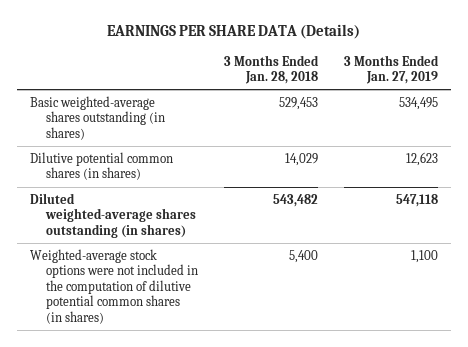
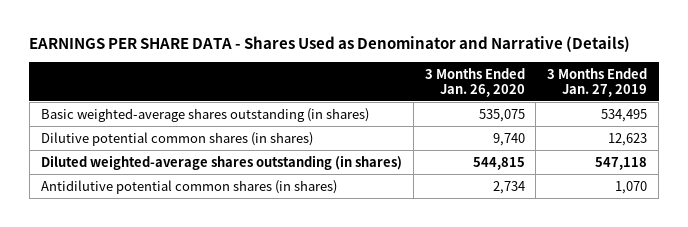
- EARNINGS PER SHARE DATA (Details)
+ EARNINGS PER SHARE DATA - Shares Used as Denominator and Narrative (Details)
- | 3 Months Ended Jan. 28, 2018 | 3 Months Ended Jan. 27, 2019
+ | 3 Months Ended Jan. 26, 2020 | 3 Months Ended Jan. 27, 2019
- Weighted-average stock options were not included in the computation of dilutive potential common shares (in shares) | 5,400 | 1,100
+ Antidilutive potential common shares (in shares) | 2,734 | 1,070

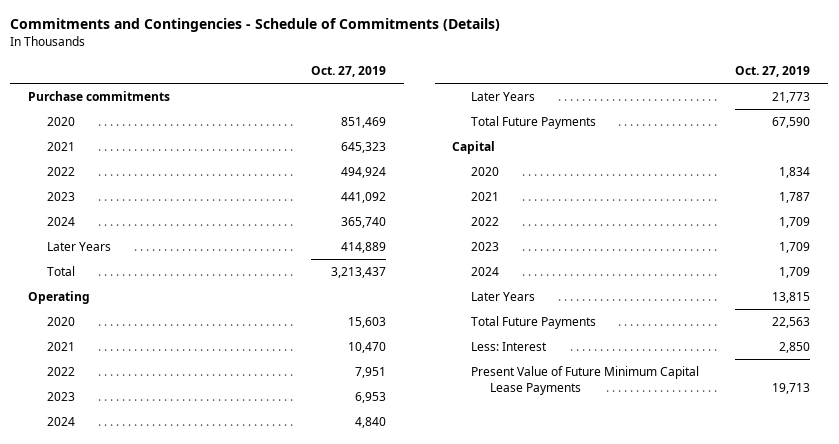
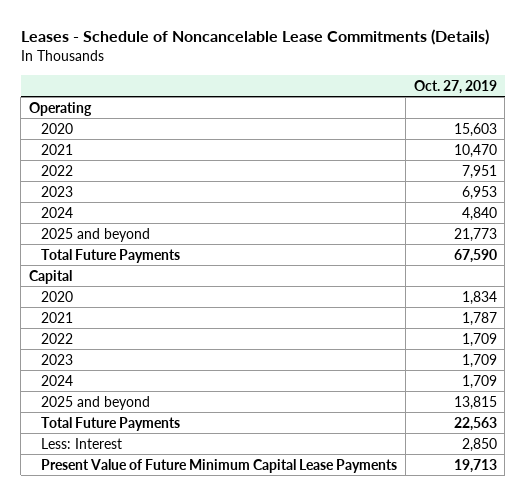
- Commitments and Contingencies - Schedule of Commitments (Details)
+ Leases - Schedule of Noncancelable Lease Commitments (Details)
- Purchase commitments
- 2020 | 851,469
- 2021 | 645,323
- 2022 | 494,924
- 2023 | 441,092
- 2024 | 365,740
- Later Years | 414,889
- Total | 3,213,437
- Later Years | 21,773
+ 2025 and beyond | 21,773
- Later Years | 13,815
+ 2025 and beyond | 13,815

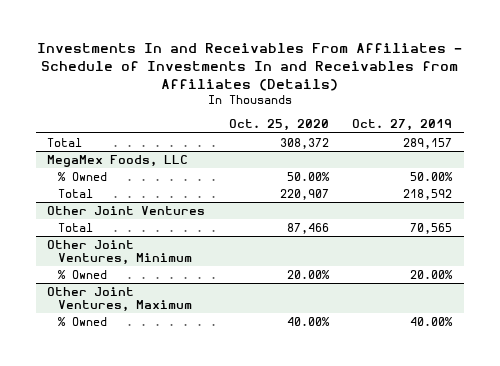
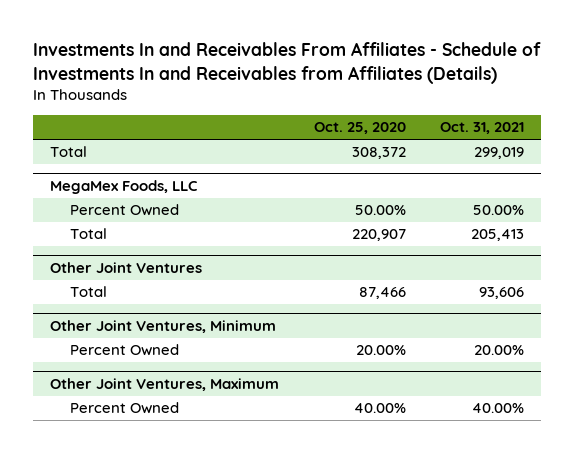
- | Oct. 25, 2020 | Oct. 27, 2019
+ | Oct. 25, 2020 | Oct. 31, 2021
@ MegaMex Foods, LLC
- % Owned | 50.00% | 50.00%
+ Percent Owned | 50.00% | 50.00%
@ Other Joint Ventures, Minimum
- % Owned | 20.00% | 20.00%
+ Percent Owned | 20.00% | 20.00%
@ Other Joint Ventures, Maximum
- % Owned | 40.00% | 40.00%
+ Percent Owned | 40.00% | 40.00%

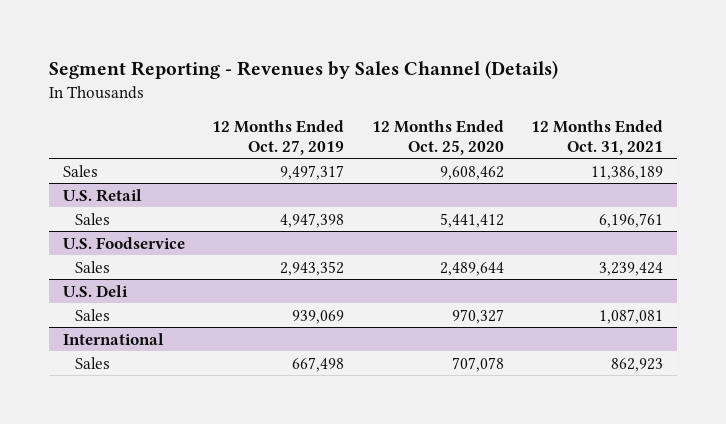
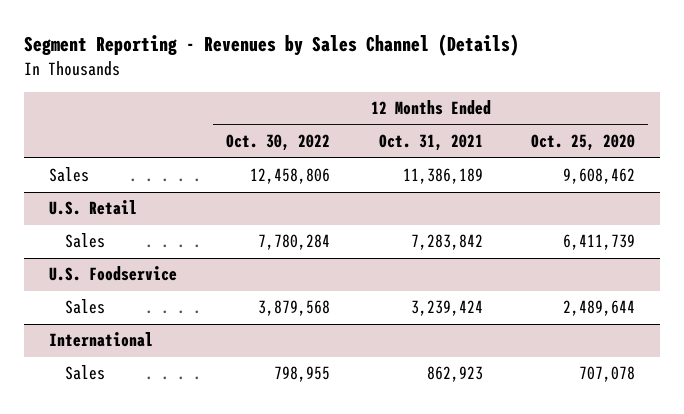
- | 12 Months Ended Oct. 27, 2019 | 12 Months Ended Oct. 25, 2020 | 12 Months Ended Oct. 31, 2021
+ | 12 Months Ended Oct. 30, 2022 | 12 Months Ended Oct. 31, 2021 | 12 Months Ended Oct. 25, 2020
@ U.S. Retail
- Sales | 4,947,398 | 5,441,412 | 6,196,761
+ Sales | 7,780,284 | 7,283,842 | 6,411,739
- U.S. Deli
- Sales | 939,069 | 970,327 | 1,087,081

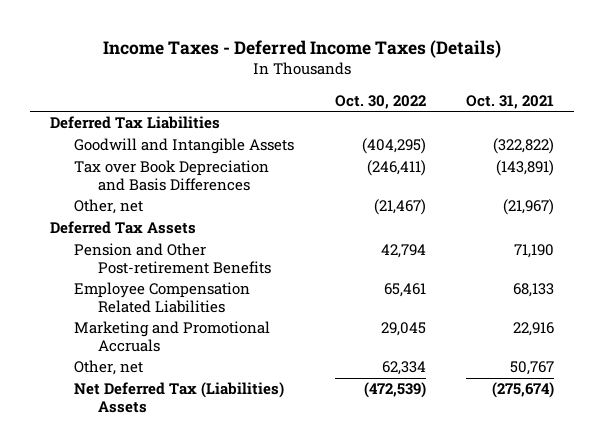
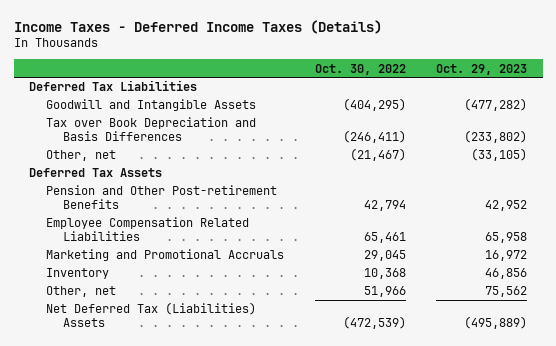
- | Oct. 30, 2022 | Oct. 31, 2021
+ | Oct. 30, 2022 | Oct. 29, 2023
- Other, net | 62,334 | 50,767
+ Inventory | 10,368 | 46,856
+ Other, net | 51,966 | 75,562

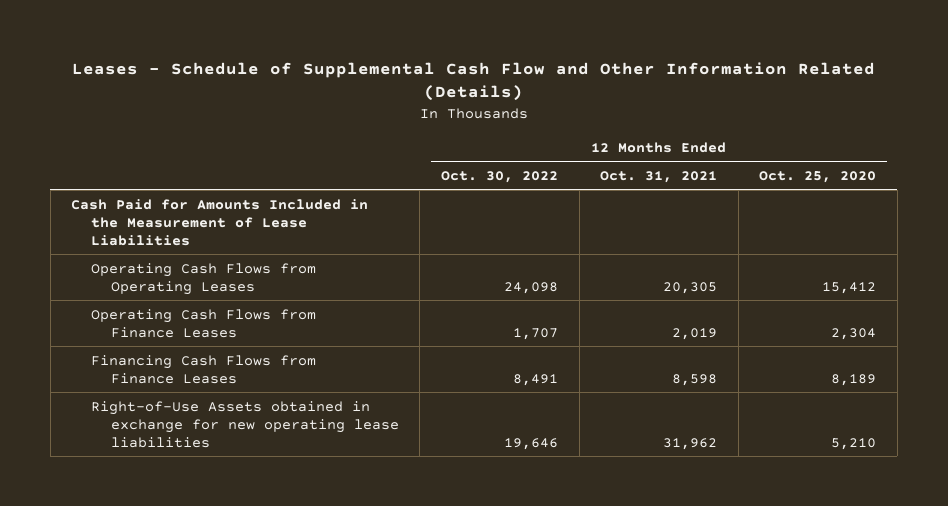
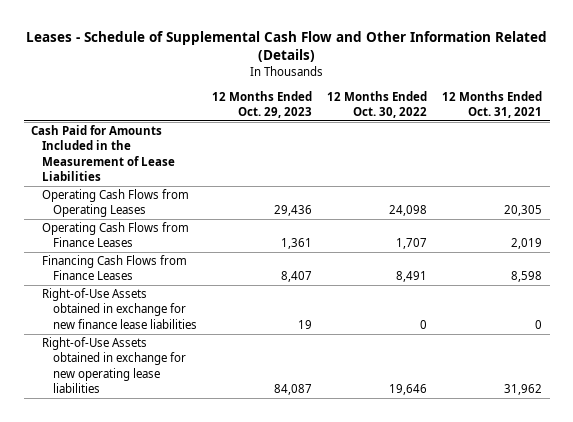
- | 12 Months Ended Oct. 30, 2022 | 12 Months Ended Oct. 31, 2021 | 12 Months Ended Oct. 25, 2020
+ | 12 Months Ended Oct. 29, 2023 | 12 Months Ended Oct. 30, 2022 | 12 Months Ended Oct. 31, 2021
+ Right-of-Use Assets obtained in exchange for new finance lease liabilities | 19 | 0 | 0

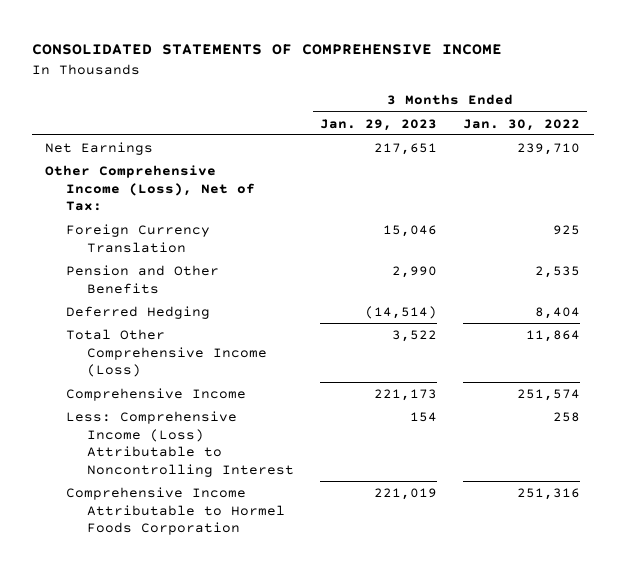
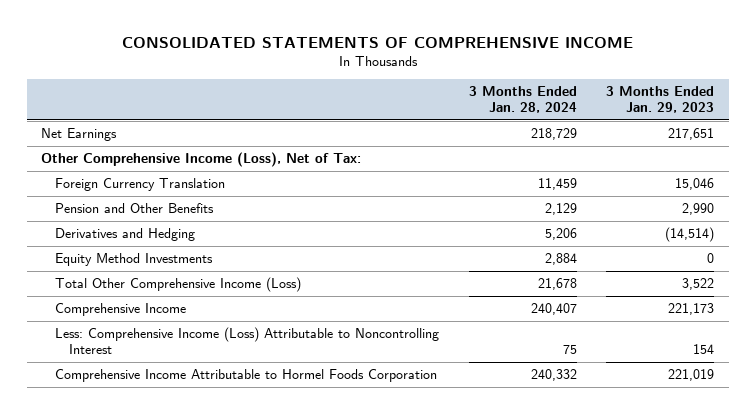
- | 3 Months Ended Jan. 29, 2023 | 3 Months Ended Jan. 30, 2022
+ | 3 Months Ended Jan. 28, 2024 | 3 Months Ended Jan. 29, 2023
- Deferred Hedging | (14,514) | 8,404
+ Derivatives and Hedging | 5,206 | (14,514)
+ Equity Method Investments | 2,884 | 0

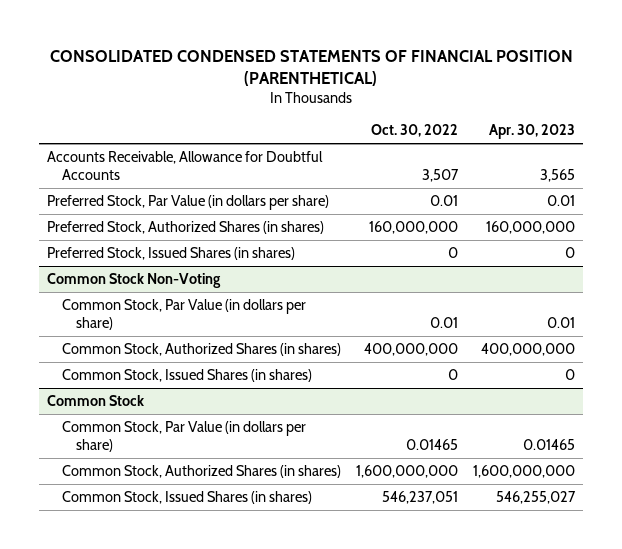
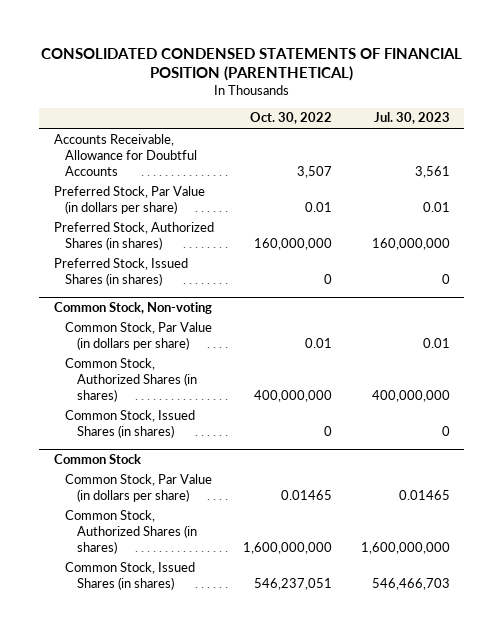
- | Oct. 30, 2022 | Apr. 30, 2023
+ | Oct. 30, 2022 | Jul. 30, 2023
- Common Stock Non-Voting
+ Common Stock, Non-voting

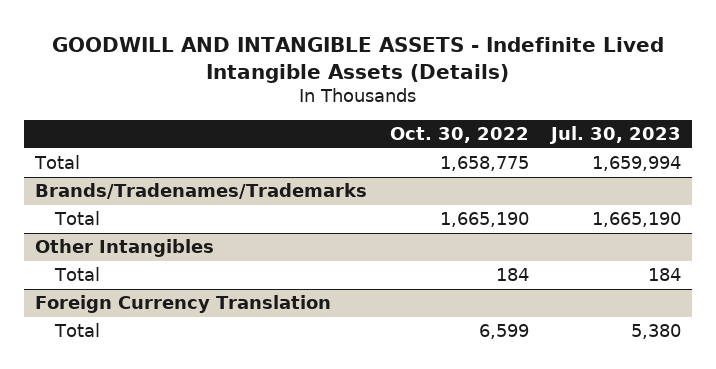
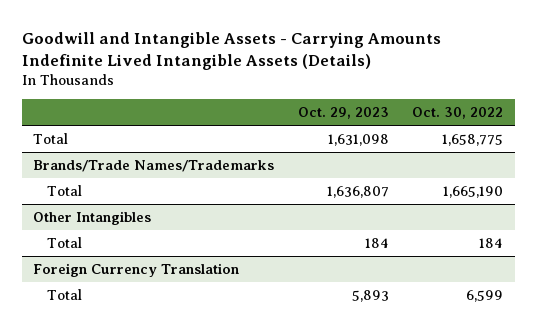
- GOODWILL AND INTANGIBLE ASSETS - Indefinite Lived Intangible Assets (Details)
+ Goodwill and Intangible Assets - Carrying Amounts Indefinite Lived Intangible Assets (Details)
- | Oct. 30, 2022 | Jul. 30, 2023
+ | Oct. 29, 2023 | Oct. 30, 2022
- Brands/Tradenames/Trademarks
+ Brands/Trade Names/Trademarks

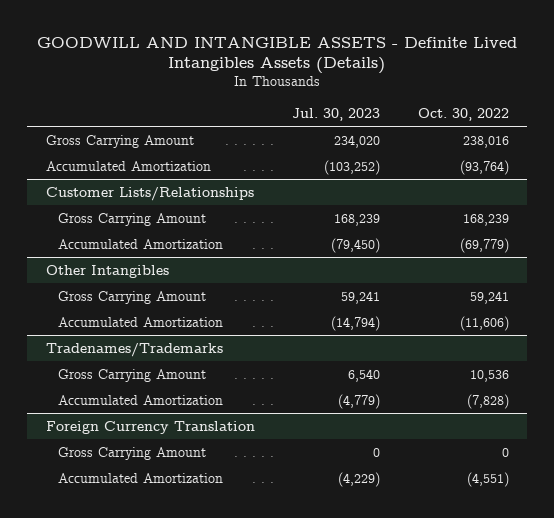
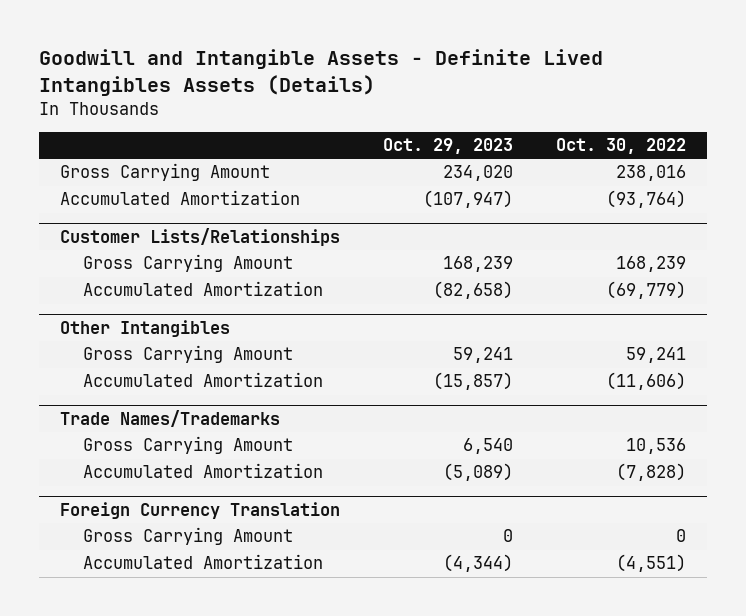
- GOODWILL AND INTANGIBLE ASSETS - Definite Lived Intangibles Assets (Details)
+ Goodwill and Intangible Assets - Definite Lived Intangibles Assets (Details)
- | Jul. 30, 2023 | Oct. 30, 2022
+ | Oct. 29, 2023 | Oct. 30, 2022
- Tradenames/Trademarks
+ Trade Names/Trademarks

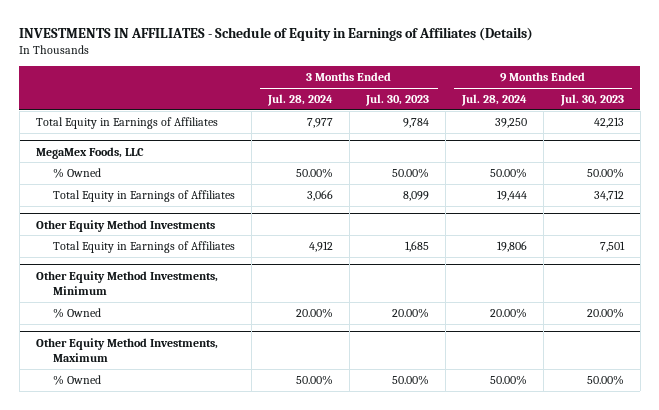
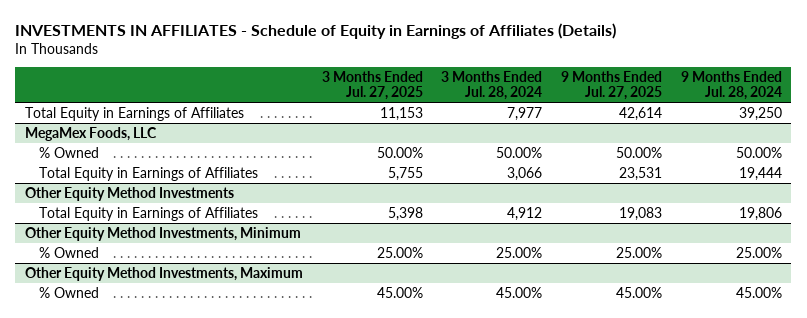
- | 3 Months Ended Jul. 28, 2024 | 3 Months Ended Jul. 30, 2023 | 9 Months Ended Jul. 28, 2024 | 9 Months Ended Jul. 30, 2023
+ | 3 Months Ended Jul. 27, 2025 | 3 Months Ended Jul. 28, 2024 | 9 Months Ended Jul. 27, 2025 | 9 Months Ended Jul. 28, 2024
@ Other Equity Method Investments, Minimum
- % Owned | 20.00% | 20.00% | 20.00% | 20.00%
+ % Owned | 25.00% | 25.00% | 25.00% | 25.00%
@ Other Equity Method Investments, Maximum
- % Owned | 50.00% | 50.00% | 50.00% | 50.00%
+ % Owned | 45.00% | 45.00% | 45.00% | 45.00%

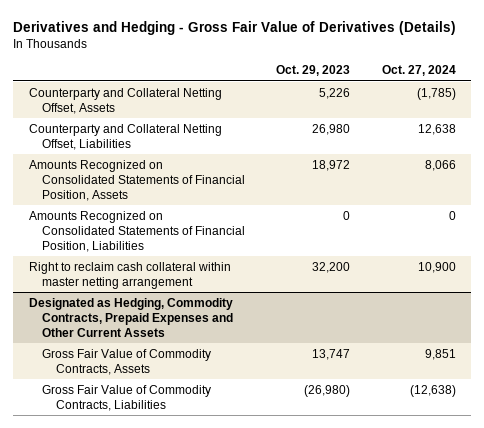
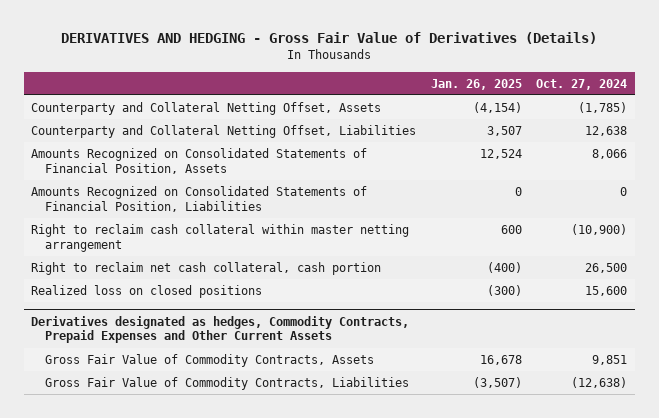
- Derivatives and Hedging - Gross Fair Value of Derivatives (Details)
+ DERIVATIVES AND HEDGING - Gross Fair Value of Derivatives (Details)
- | Oct. 29, 2023 | Oct. 27, 2024
+ | Jan. 26, 2025 | Oct. 27, 2024
- Right to reclaim cash collateral within master netting arrangement | 32,200 | 10,900
- Designated as Hedging, Commodity Contracts, Prepaid Expenses and Other Current Assets
+ Right to reclaim cash collateral within master netting arrangement | 600 | (10,900)
+ Right to reclaim net cash collateral, cash portion | (400) | 26,500
+ Realized loss on closed positions | (300) | 15,600
+ Derivatives designated as hedges, Commodity Contracts, Prepaid Expenses and Other Current Assets

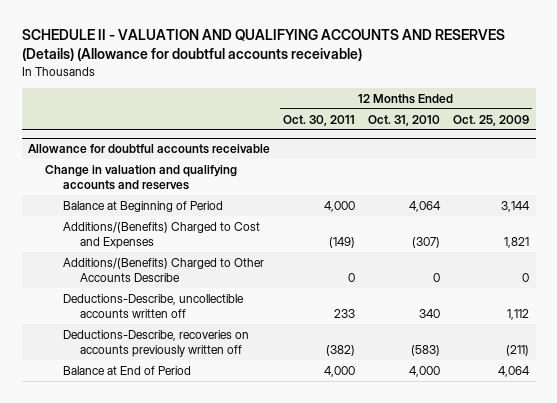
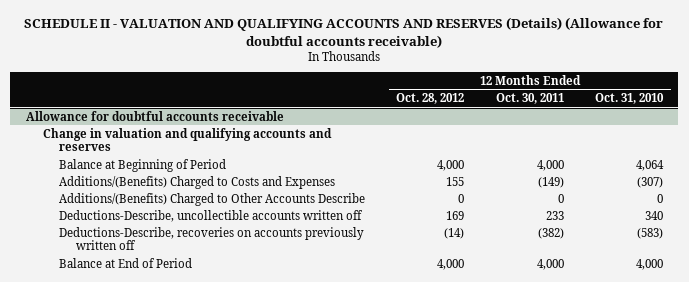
- | 12 Months Ended Oct. 30, 2011 | 12 Months Ended Oct. 31, 2010 | 12 Months Ended Oct. 25, 2009
+ | 12 Months Ended Oct. 28, 2012 | 12 Months Ended Oct. 30, 2011 | 12 Months Ended Oct. 31, 2010
@ Allowance for doubtful accounts receivable
- Additions/(Benefits) Charged to Cost and Expenses | (149) | (307) | 1,821
+ Additions/(Benefits) Charged to Costs and Expenses | 155 | (149) | (307)

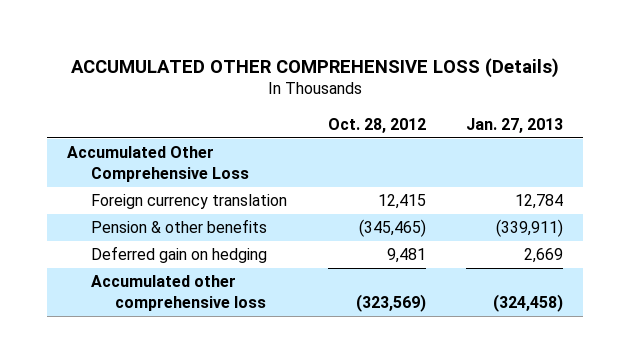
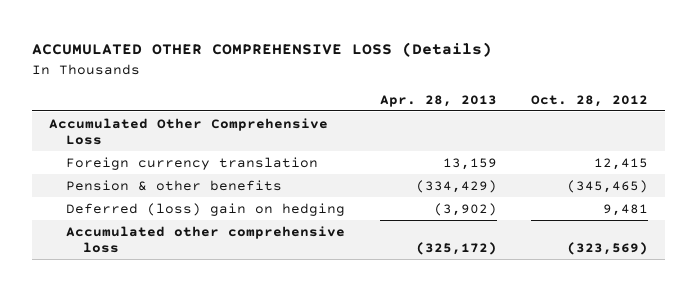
- | Oct. 28, 2012 | Jan. 27, 2013
+ | Apr. 28, 2013 | Oct. 28, 2012
- Deferred gain on hedging | 9,481 | 2,669
+ Deferred (loss) gain on hedging | (3,902) | 9,481

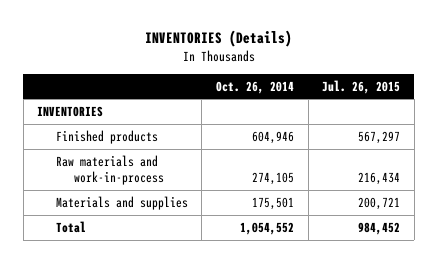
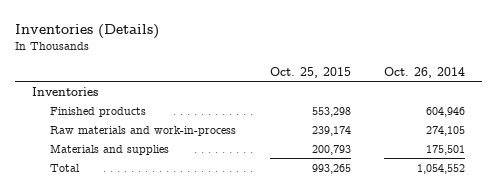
- INVENTORIES (Details)
+ Inventories (Details)
- | Oct. 26, 2014 | Jul. 26, 2015
+ | Oct. 25, 2015 | Oct. 26, 2014
- INVENTORIES
+ Inventories

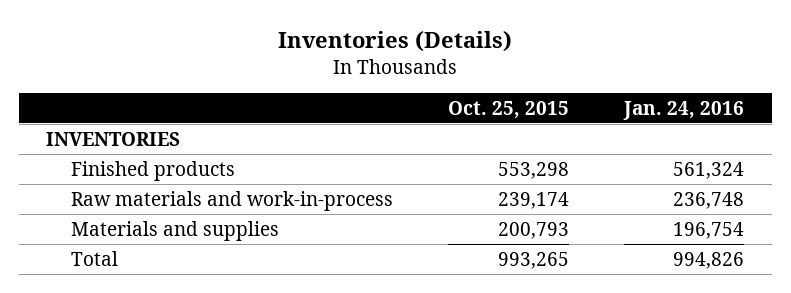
- | Oct. 25, 2015 | Oct. 26, 2014
+ | Oct. 25, 2015 | Jan. 24, 2016
- Inventories
+ INVENTORIES

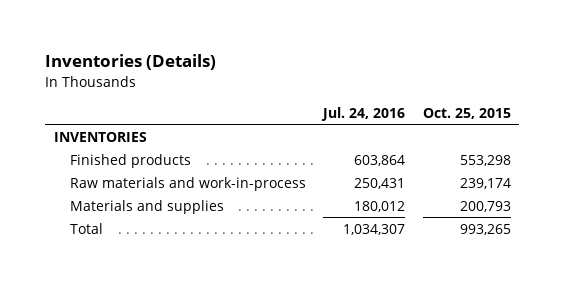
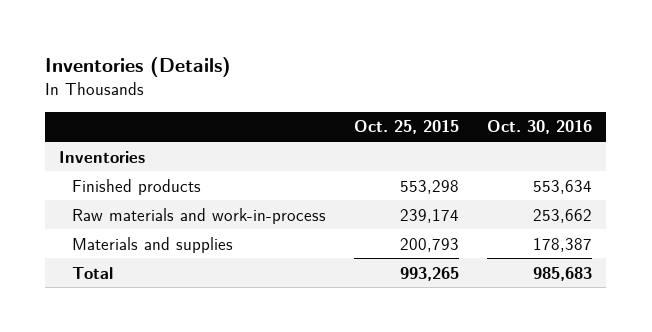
- | Jul. 24, 2016 | Oct. 25, 2015
+ | Oct. 25, 2015 | Oct. 30, 2016
- INVENTORIES
+ Inventories

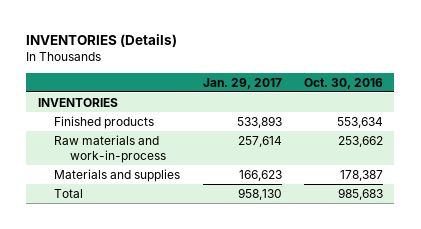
- Inventories (Details)
+ INVENTORIES (Details)
- | Oct. 25, 2015 | Oct. 30, 2016
+ | Jan. 29, 2017 | Oct. 30, 2016
- Inventories
+ INVENTORIES

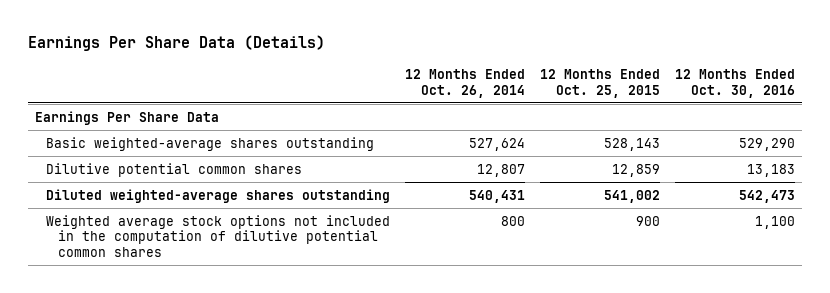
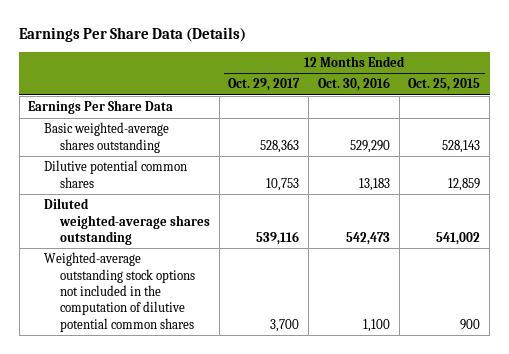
- | 12 Months Ended Oct. 26, 2014 | 12 Months Ended Oct. 25, 2015 | 12 Months Ended Oct. 30, 2016
+ | 12 Months Ended Oct. 29, 2017 | 12 Months Ended Oct. 30, 2016 | 12 Months Ended Oct. 25, 2015
- Weighted average stock options not included in the computation of dilutive potential common shares | 800 | 900 | 1,100
+ Weighted-average outstanding stock options not included in the computation of dilutive potential common shares | 3,700 | 1,100 | 900

